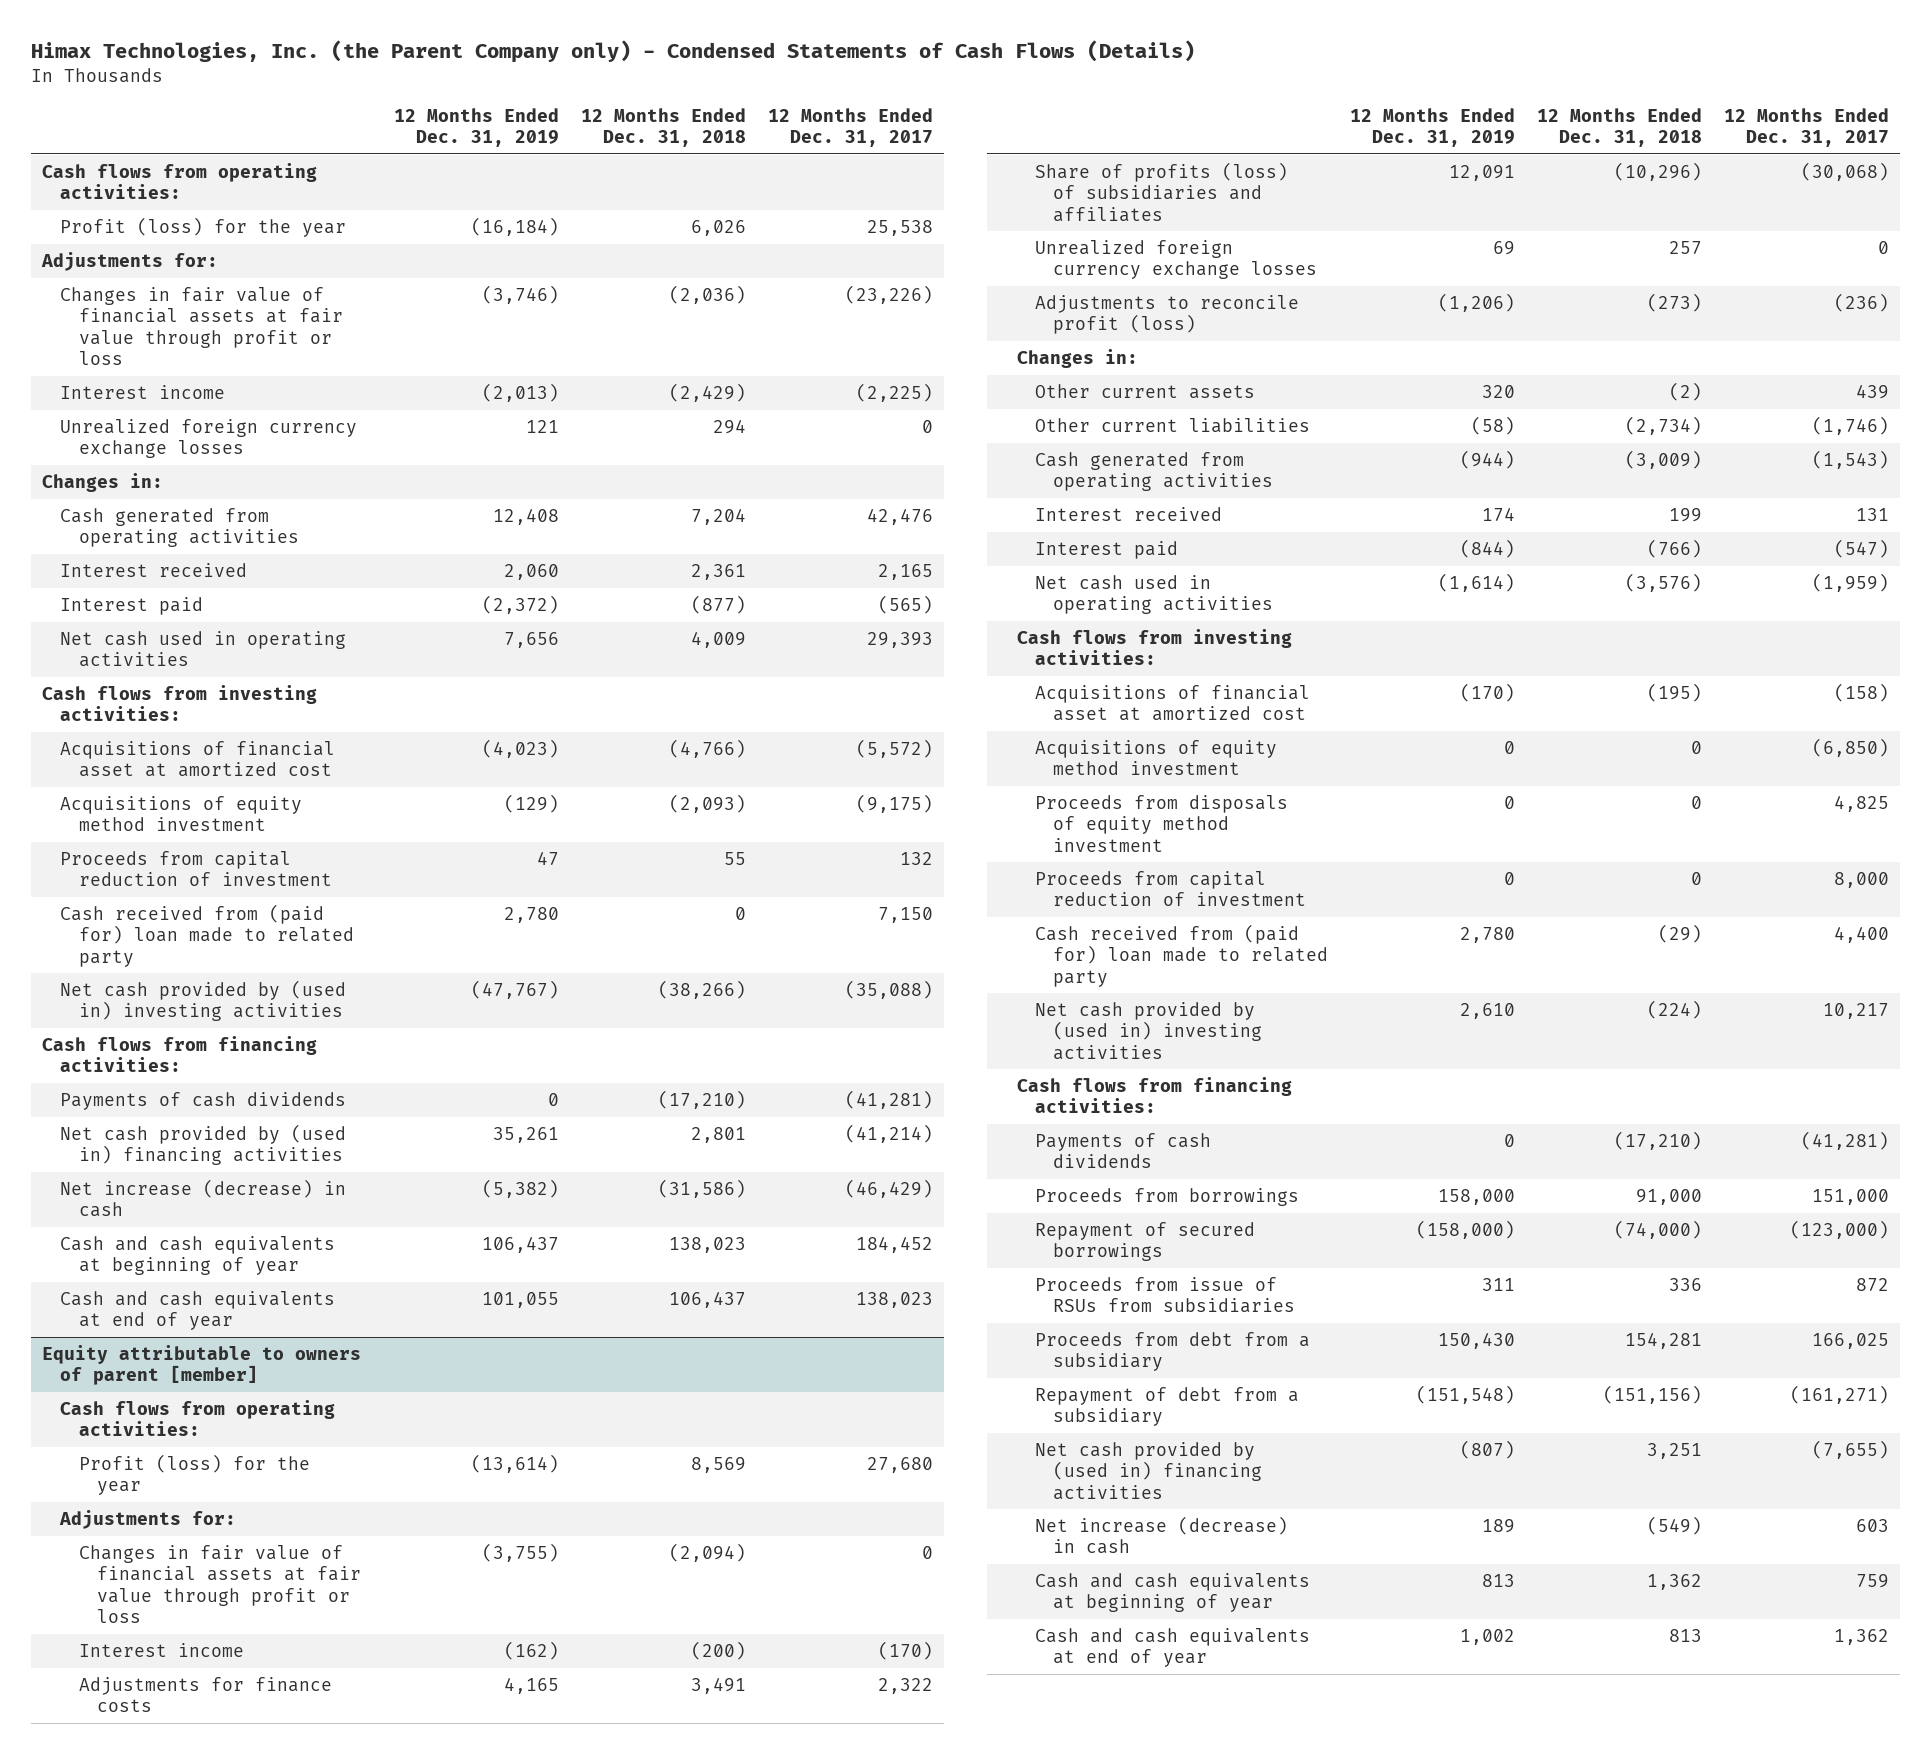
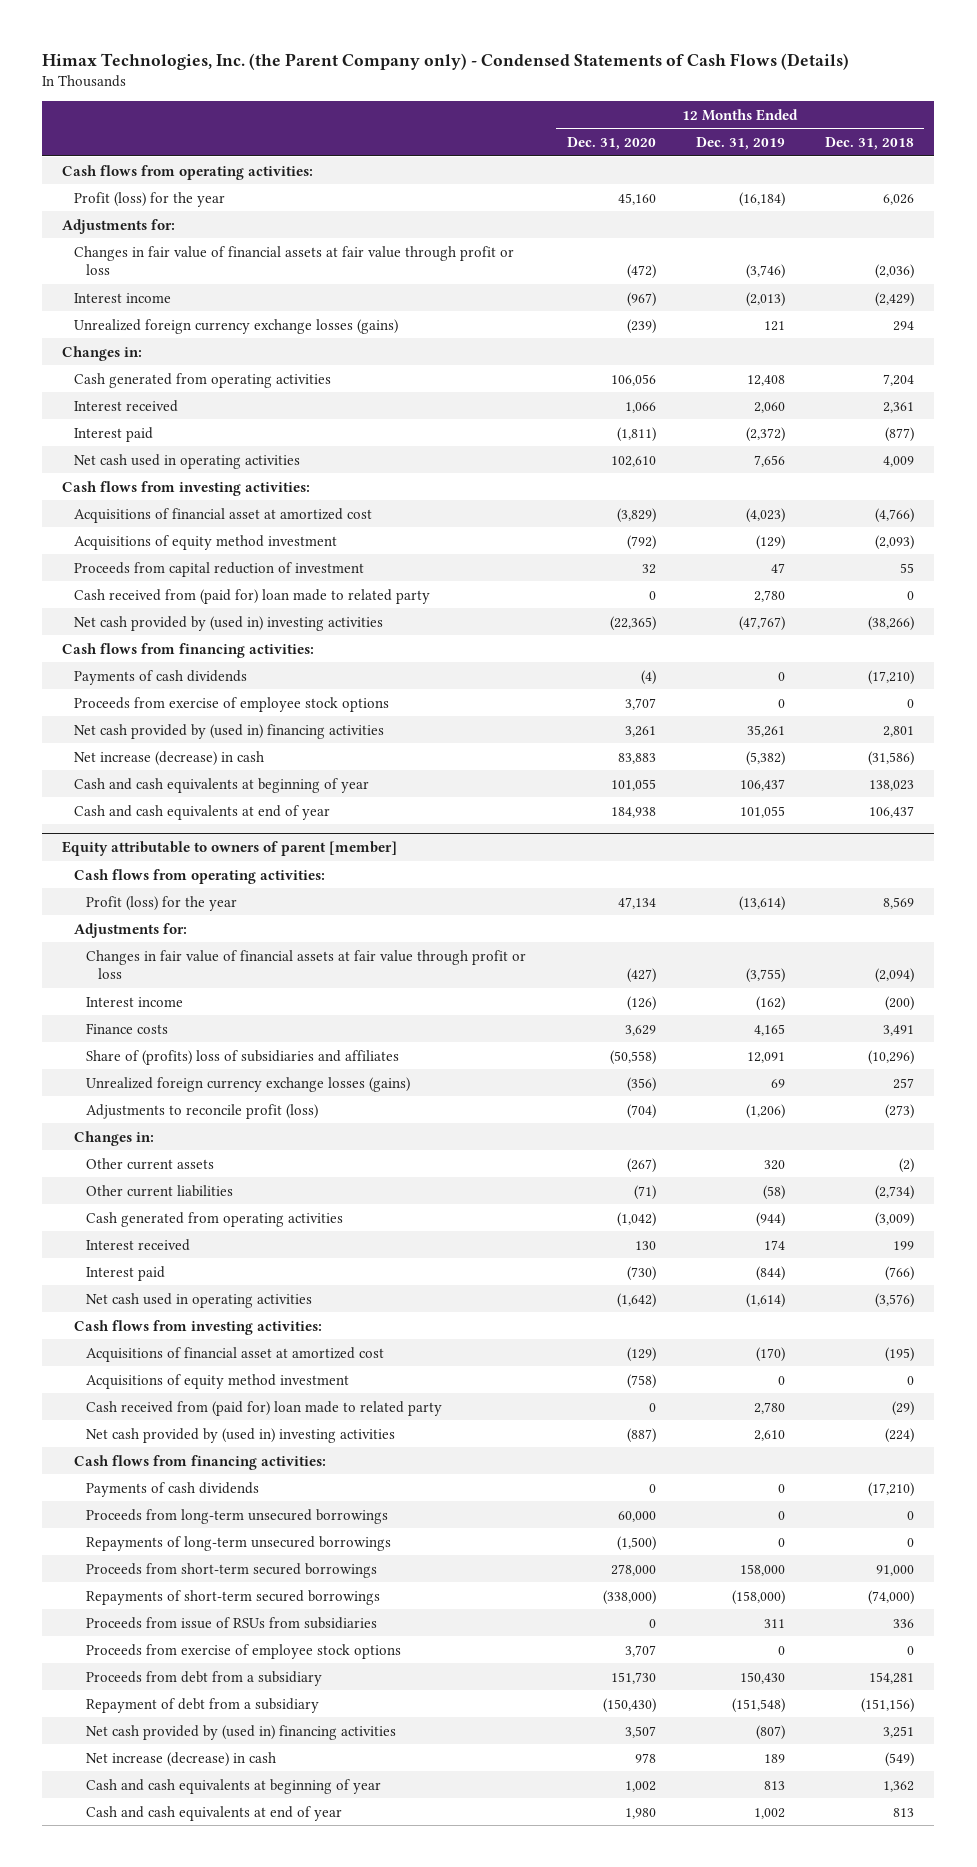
- | 12 Months Ended Dec. 31, 2019 | 12 Months Ended Dec. 31, 2018 | 12 Months Ended Dec. 31, 2017
+ | 12 Months Ended Dec. 31, 2020 | 12 Months Ended Dec. 31, 2019 | 12 Months Ended Dec. 31, 2018
- Unrealized foreign currency exchange losses | 121 | 294 | 0
+ Unrealized foreign currency exchange losses (gains) | (239) | 121 | 294
+ Proceeds from exercise of employee stock options | 3,707 | 0 | 0
@ Equity attributable to owners of parent [member]
- Adjustments for finance costs | 4,165 | 3,491 | 2,322
- Share of profits (loss) of subsidiaries and affiliates | 12,091 | (10,296) | (30,068)
- Unrealized foreign currency exchange losses | 69 | 257 | 0
+ Finance costs | 3,629 | 4,165 | 3,491
+ Share of (profits) loss of subsidiaries and affiliates | (50,558) | 12,091 | (10,296)
+ Unrealized foreign currency exchange losses (gains) | (356) | 69 | 257
- Proceeds from disposals of equity method investment | 0 | 0 | 4,825
- Proceeds from capital reduction of investment | 0 | 0 | 8,000
- Proceeds from borrowings | 158,000 | 91,000 | 151,000
- Repayment of secured borrowings | (158,000) | (74,000) | (123,000)
+ Proceeds from long-term unsecured borrowings | 60,000 | 0 | 0
+ Repayments of long-term unsecured borrowings | (1,500) | 0 | 0
+ Proceeds from short-term secured borrowings | 278,000 | 158,000 | 91,000
+ Repayments of short-term secured borrowings | (338,000) | (158,000) | (74,000)
+ Proceeds from exercise of employee stock options | 3,707 | 0 | 0

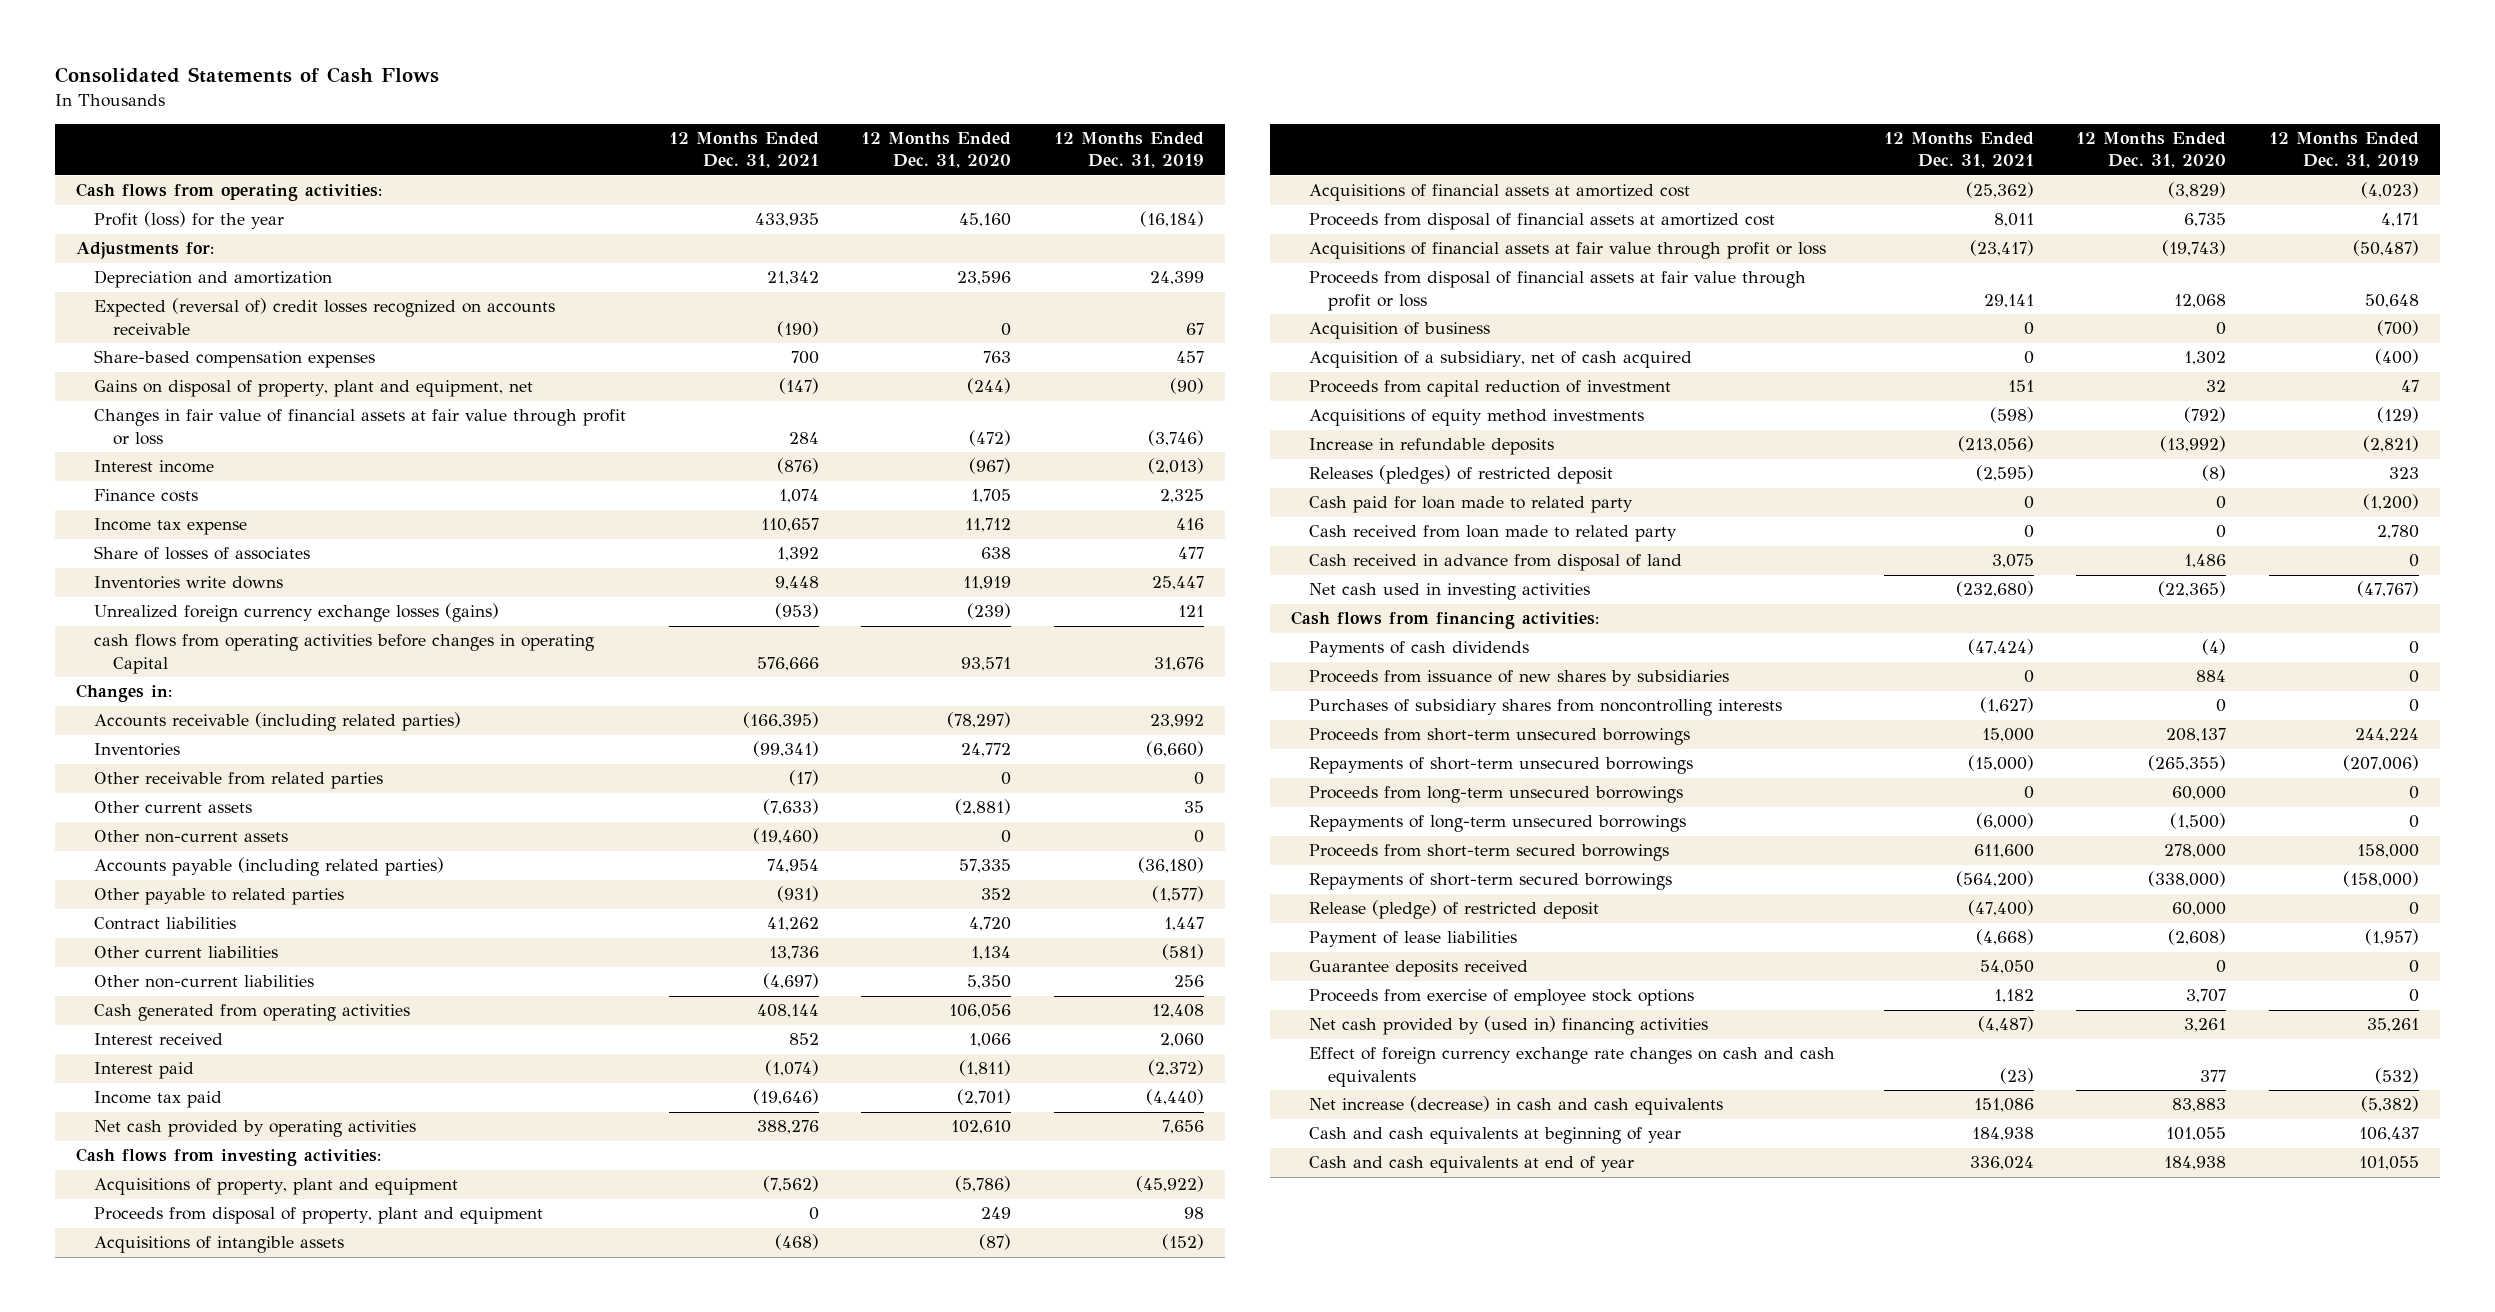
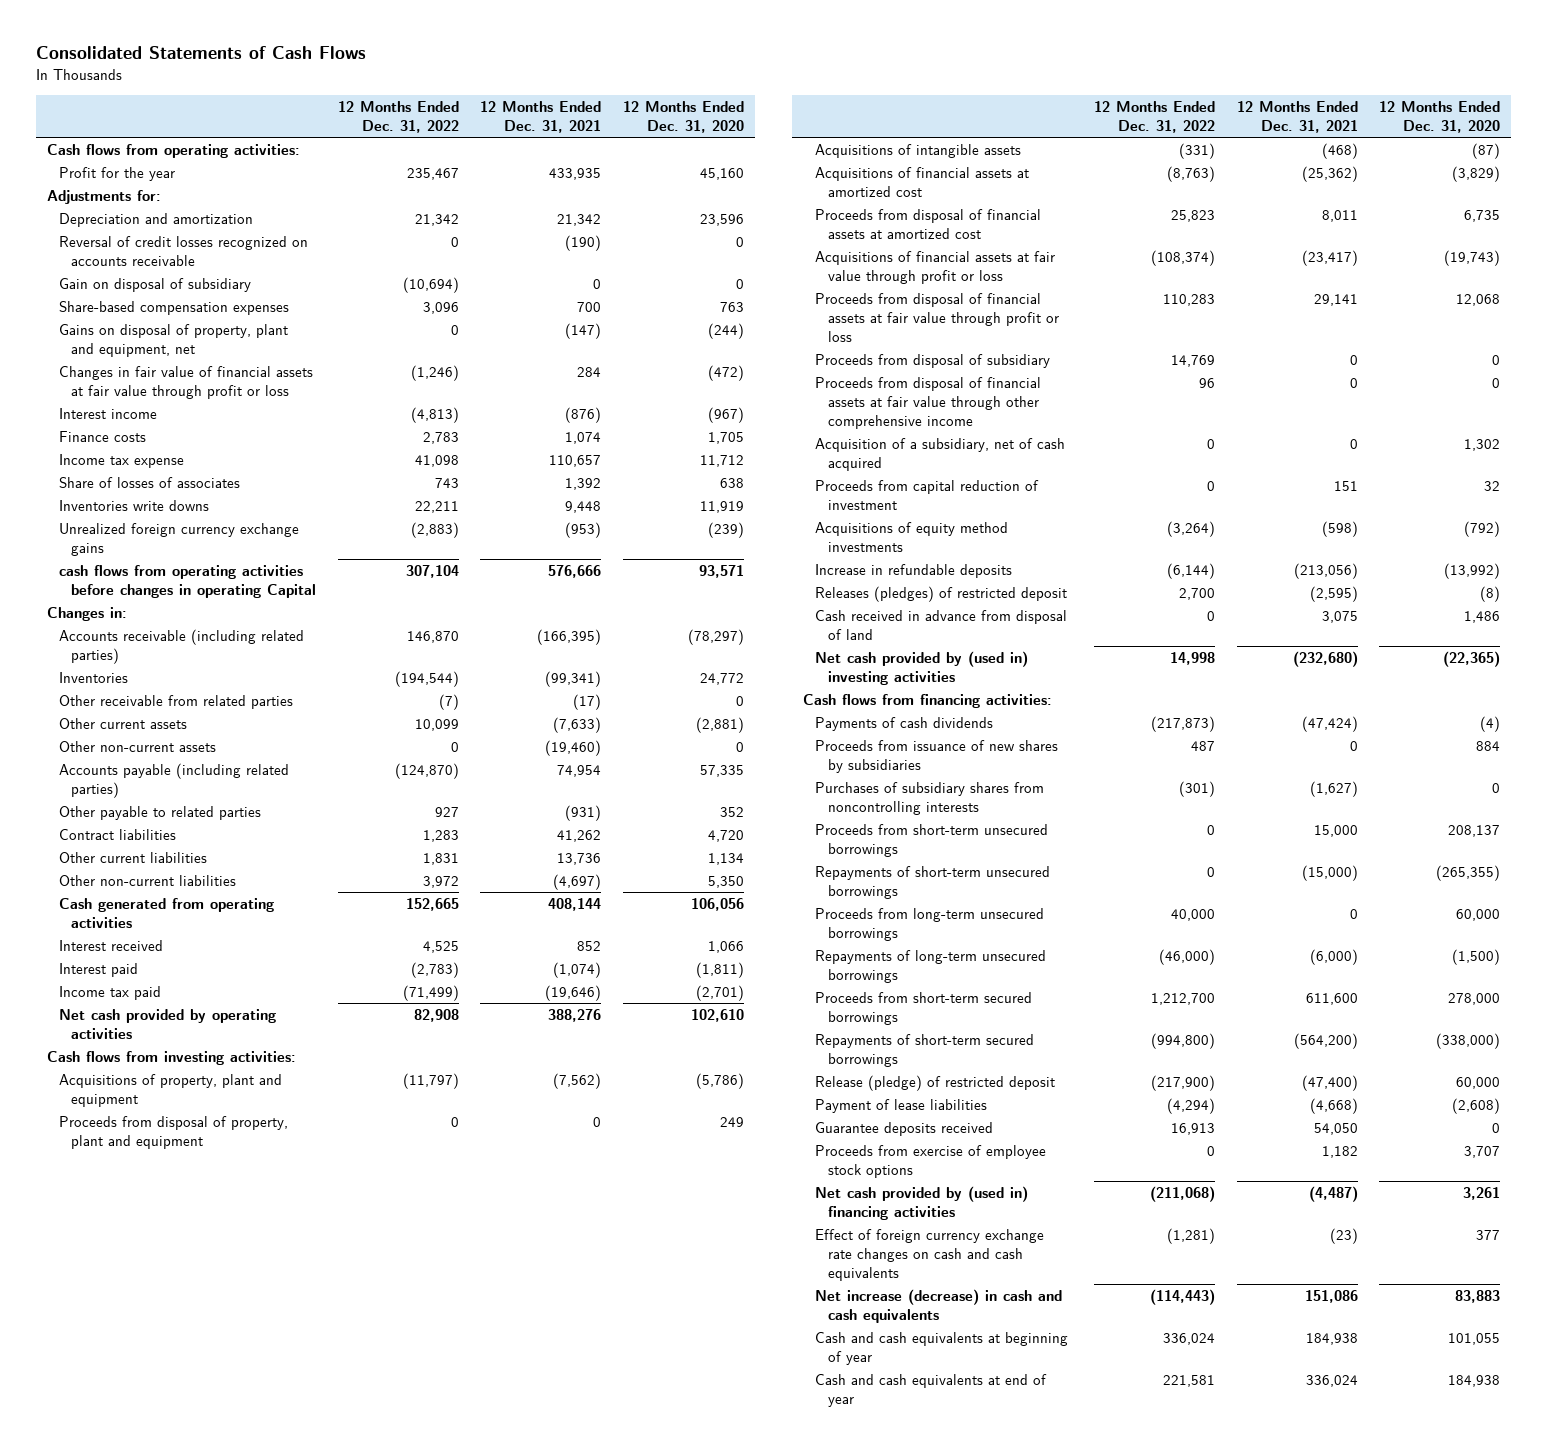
- | 12 Months Ended Dec. 31, 2021 | 12 Months Ended Dec. 31, 2020 | 12 Months Ended Dec. 31, 2019
+ | 12 Months Ended Dec. 31, 2022 | 12 Months Ended Dec. 31, 2021 | 12 Months Ended Dec. 31, 2020
- Profit (loss) for the year | 433,935 | 45,160 | (16,184)
+ Profit for the year | 235,467 | 433,935 | 45,160
- Expected (reversal of) credit losses recognized on accounts receivable | (190) | 0 | 67
+ Reversal of credit losses recognized on accounts receivable | 0 | (190) | 0
+ Gain on disposal of subsidiary | (10,694) | 0 | 0
- Unrealized foreign currency exchange losses (gains) | (953) | (239) | 121
+ Unrealized foreign currency exchange gains | (2,883) | (953) | (239)
- Acquisition of business | 0 | 0 | (700)
+ Proceeds from disposal of subsidiary | 14,769 | 0 | 0
+ Proceeds from disposal of financial assets at fair value through other comprehensive income | 96 | 0 | 0
- Cash paid for loan made to related party | 0 | 0 | (1,200)
- Cash received from loan made to related party | 0 | 0 | 2,780
- Net cash used in investing activities | (232,680) | (22,365) | (47,767)
+ Net cash provided by (used in) investing activities | 14,998 | (232,680) | (22,365)

